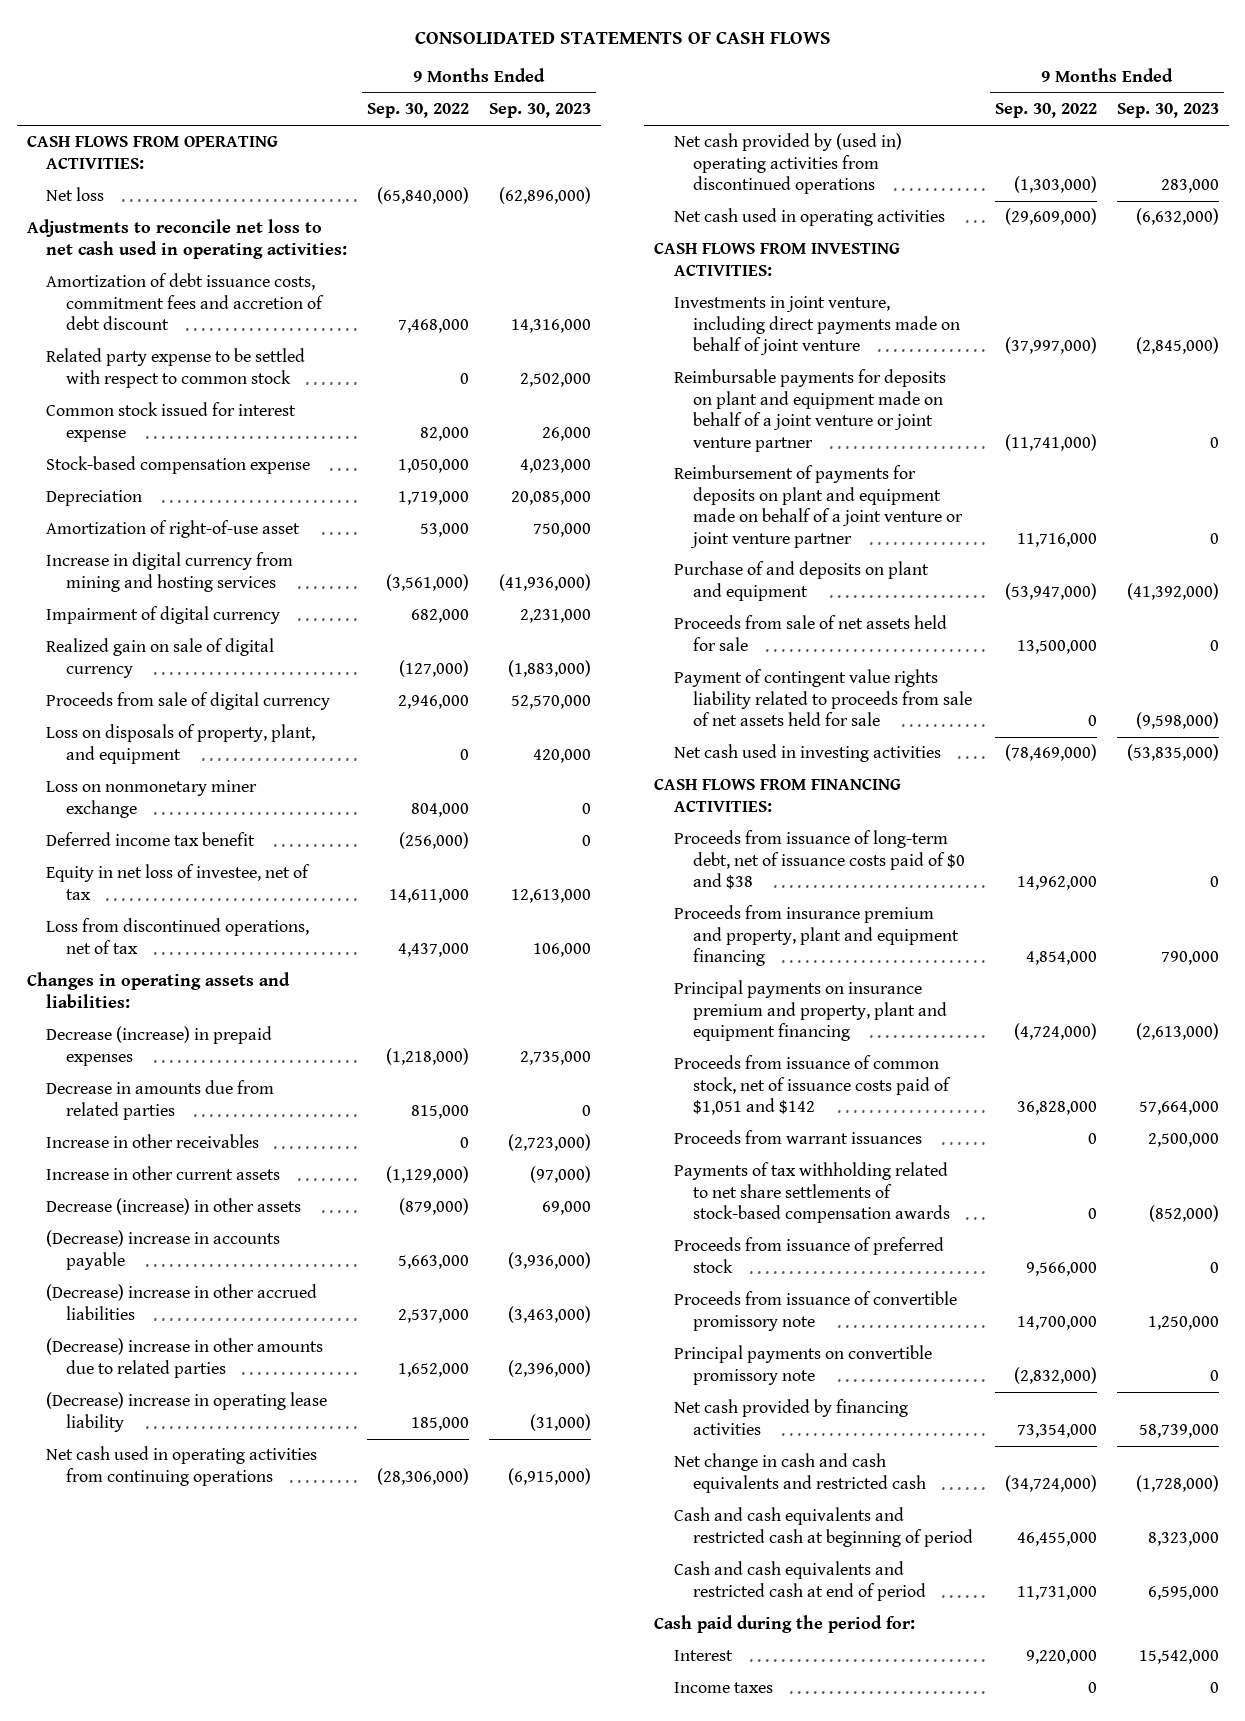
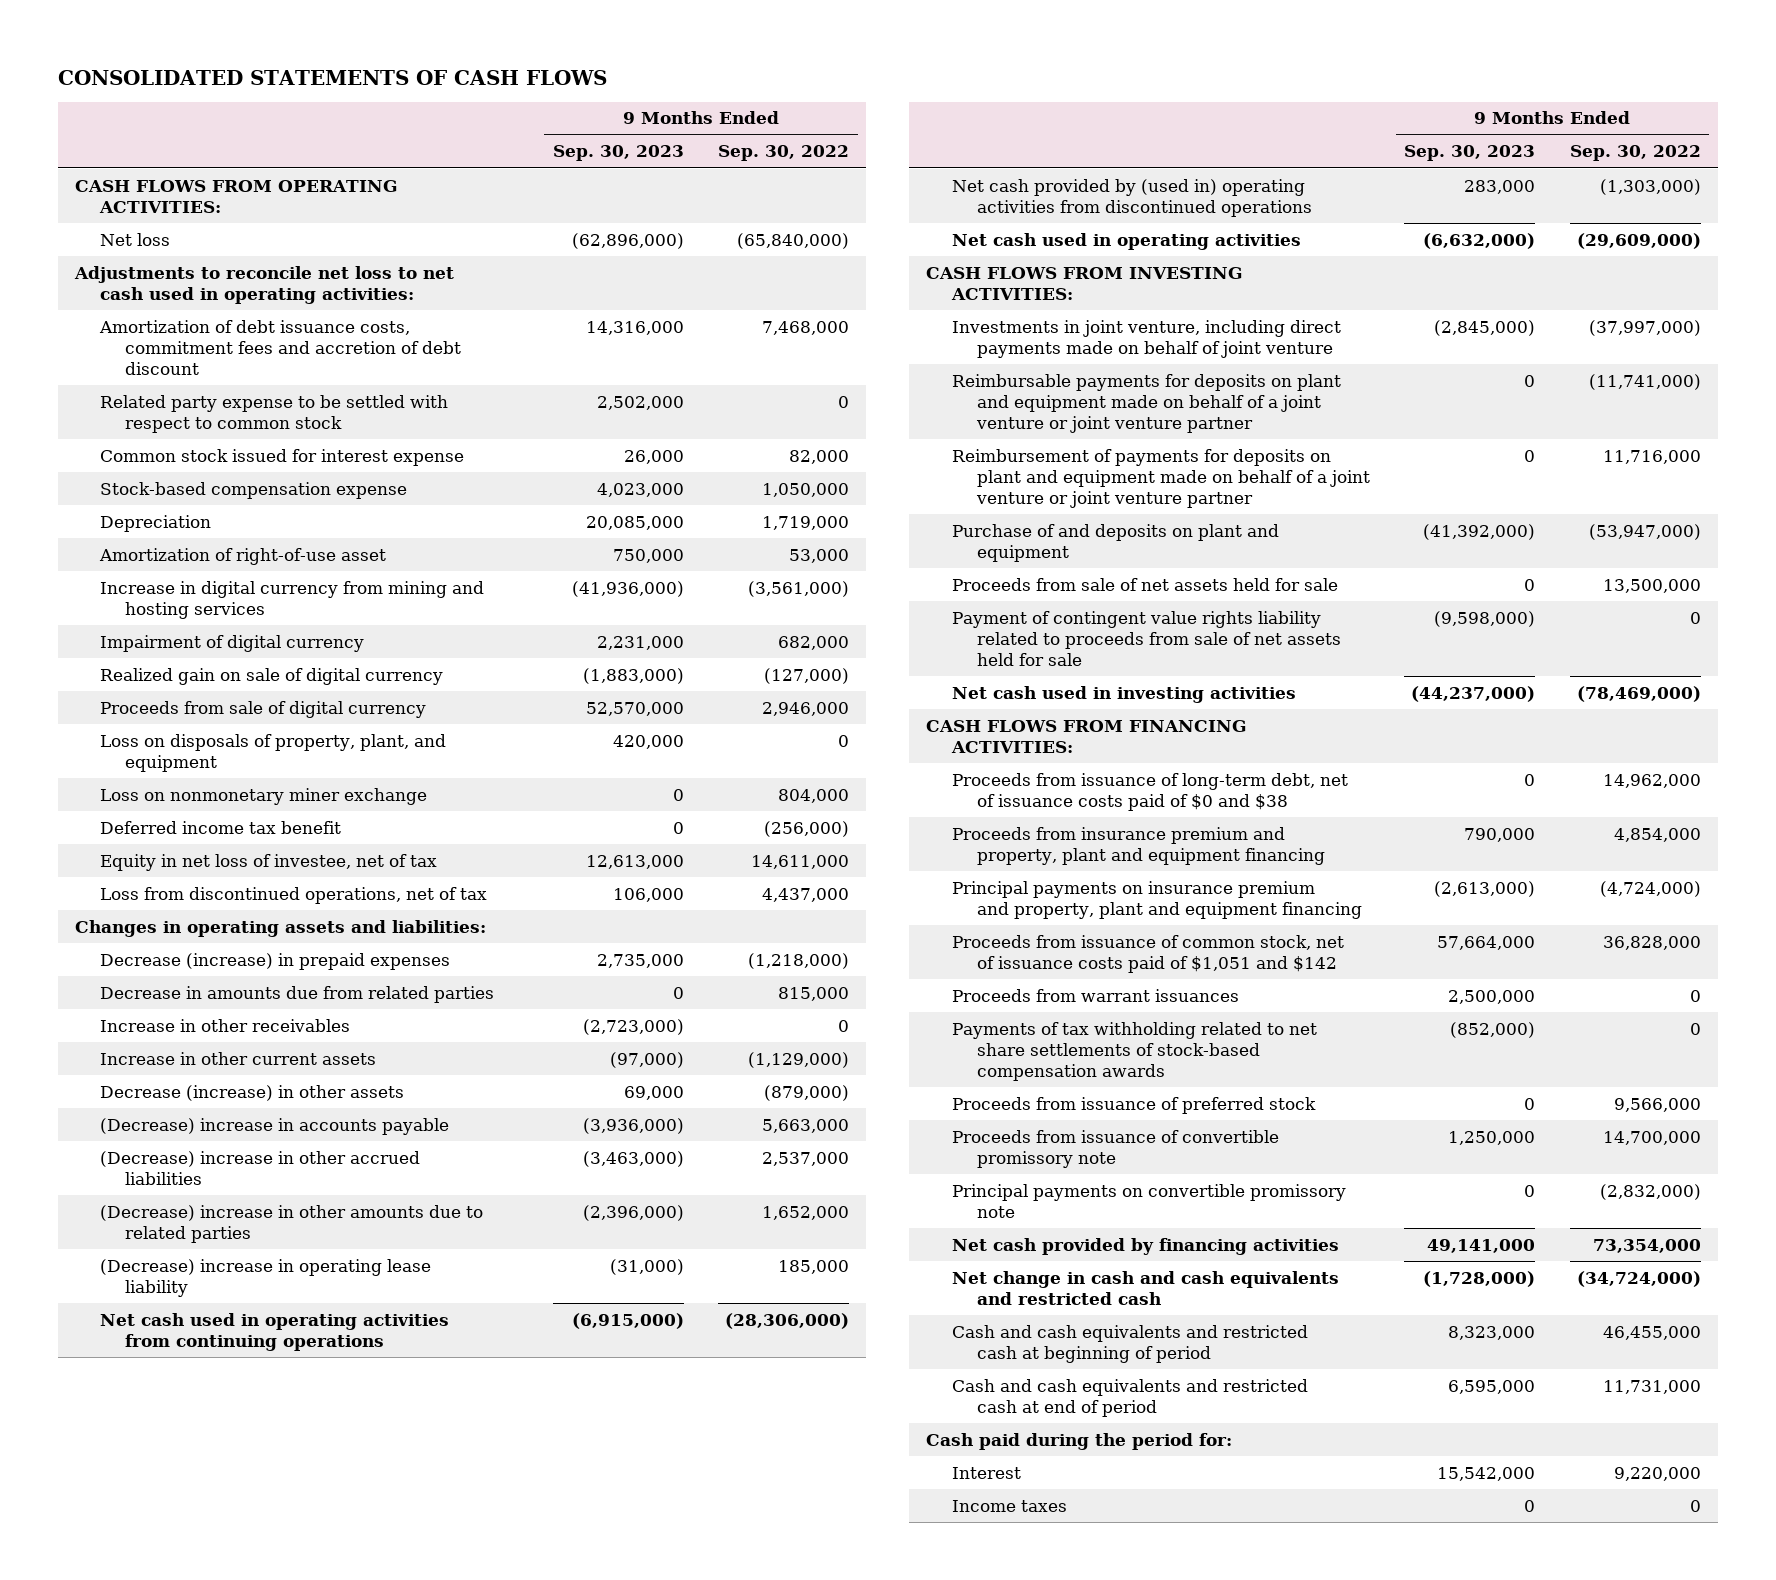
- | 9 Months Ended Sep. 30, 2022 | 9 Months Ended Sep. 30, 2023
+ | 9 Months Ended Sep. 30, 2023 | 9 Months Ended Sep. 30, 2022
- Net cash used in investing activities | (78,469,000) | (53,835,000)
+ Net cash used in investing activities | (44,237,000) | (78,469,000)
- Net cash provided by financing activities | 73,354,000 | 58,739,000
+ Net cash provided by financing activities | 49,141,000 | 73,354,000

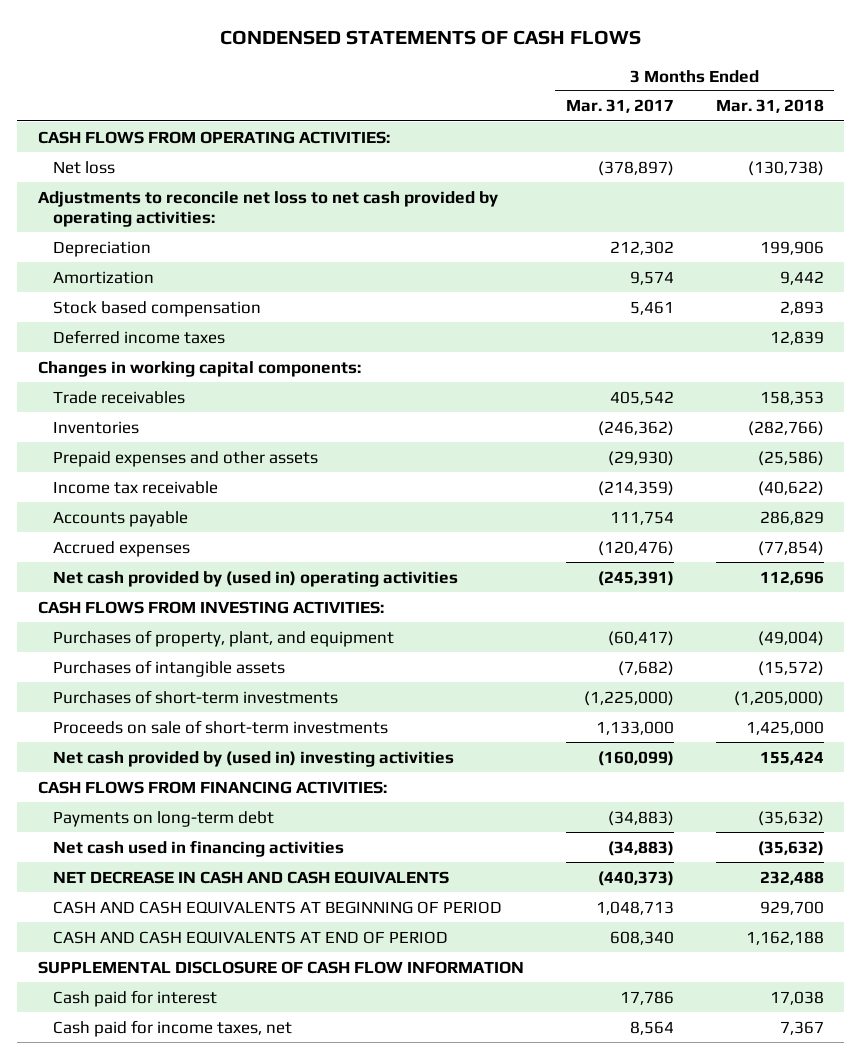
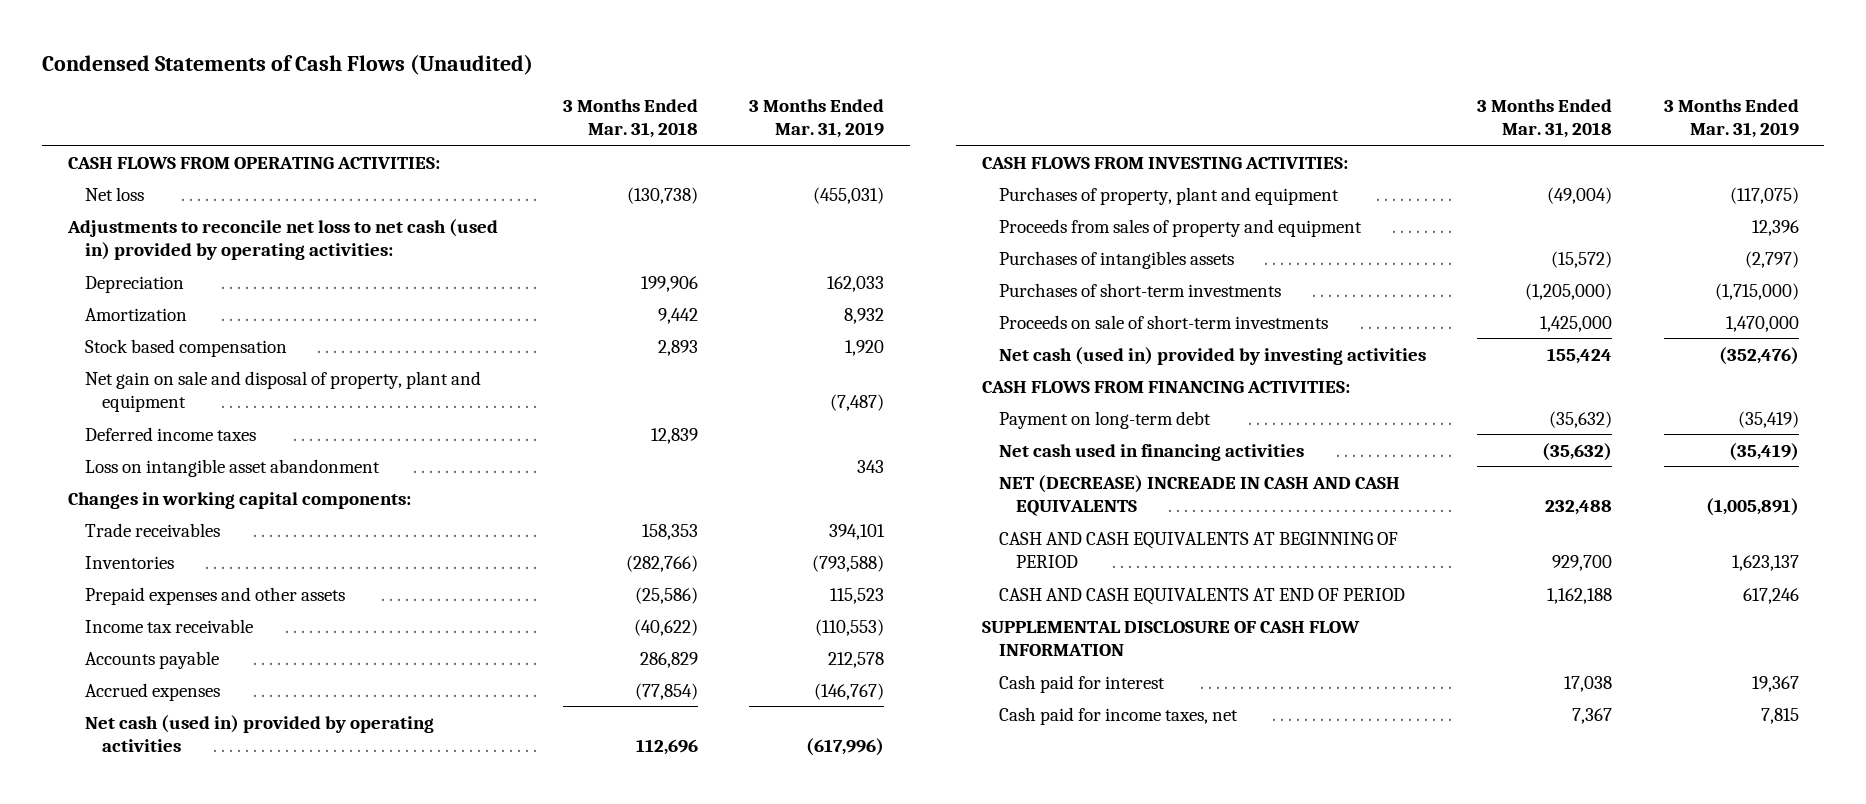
- CONDENSED STATEMENTS OF CASH FLOWS
+ Condensed Statements of Cash Flows (Unaudited)
- | 3 Months Ended Mar. 31, 2017 | 3 Months Ended Mar. 31, 2018
+ | 3 Months Ended Mar. 31, 2018 | 3 Months Ended Mar. 31, 2019
- Adjustments to reconcile net loss to net cash provided by operating activities:
+ Adjustments to reconcile net loss to net cash (used in) provided by operating activities:
+ Net gain on sale and disposal of property, plant and equipment | | (7,487)
+ Loss on intangible asset abandonment | | 343
- Net cash provided by (used in) operating activities | (245,391) | 112,696
+ Net cash (used in) provided by operating activities | 112,696 | (617,996)
- Purchases of property, plant, and equipment | (60,417) | (49,004)
- Purchases of intangible assets | (7,682) | (15,572)
+ Purchases of property, plant and equipment | (49,004) | (117,075)
+ Proceeds from sales of property and equipment | | 12,396
+ Purchases of intangibles assets | (15,572) | (2,797)
- Net cash provided by (used in) investing activities | (160,099) | 155,424
+ Net cash (used in) provided by investing activities | 155,424 | (352,476)
- Payments on long-term debt | (34,883) | (35,632)
+ Payment on long-term debt | (35,632) | (35,419)
- NET DECREASE IN CASH AND CASH EQUIVALENTS | (440,373) | 232,488
+ NET (DECREASE) INCREADE IN CASH AND CASH EQUIVALENTS | 232,488 | (1,005,891)

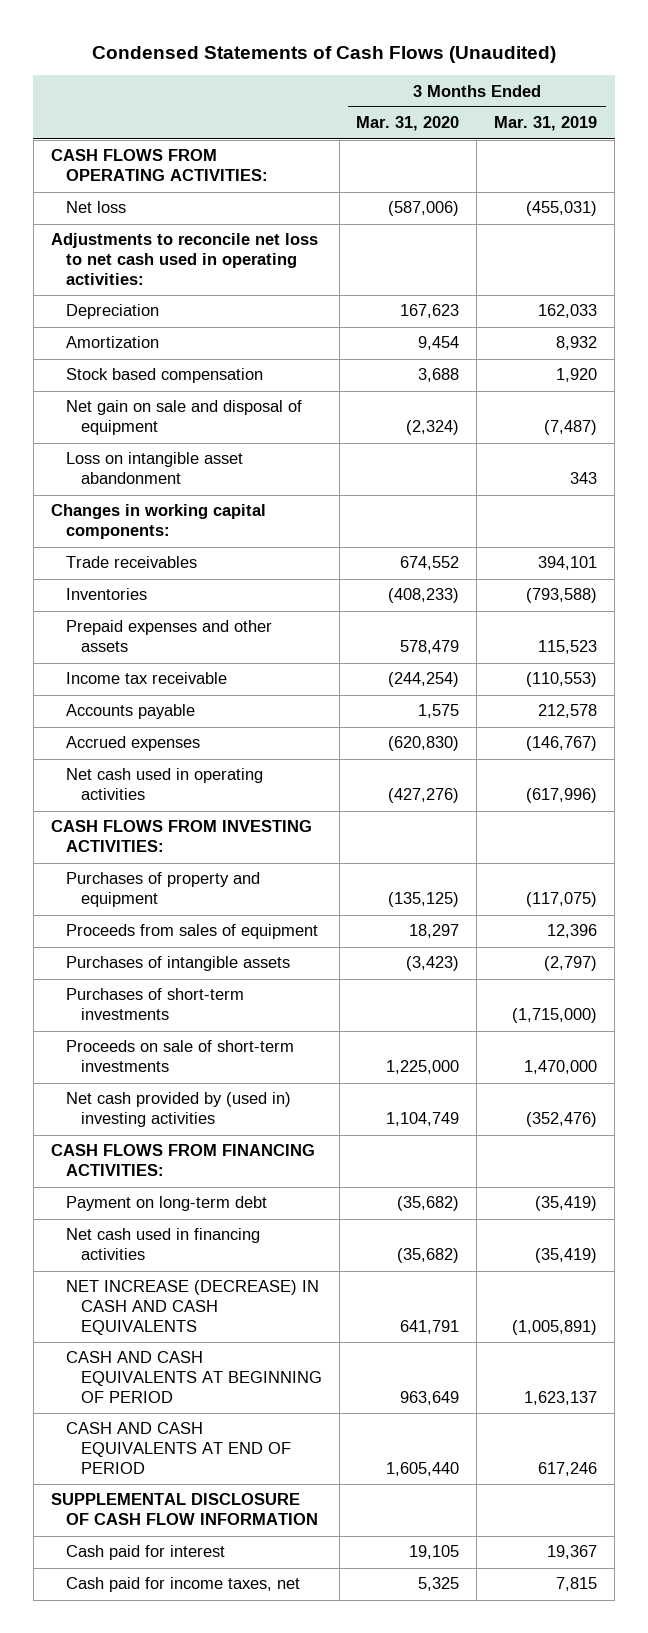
- | 3 Months Ended Mar. 31, 2018 | 3 Months Ended Mar. 31, 2019
+ | 3 Months Ended Mar. 31, 2020 | 3 Months Ended Mar. 31, 2019
- Adjustments to reconcile net loss to net cash (used in) provided by operating activities:
+ Adjustments to reconcile net loss to net cash used in operating activities:
- Net gain on sale and disposal of property, plant and equipment | | (7,487)
- Deferred income taxes | 12,839 |
+ Net gain on sale and disposal of equipment | (2,324) | (7,487)
- Net cash (used in) provided by operating activities | 112,696 | (617,996)
+ Net cash used in operating activities | (427,276) | (617,996)
- Purchases of property, plant and equipment | (49,004) | (117,075)
- Proceeds from sales of property and equipment | | 12,396
- Purchases of intangibles assets | (15,572) | (2,797)
+ Purchases of property and equipment | (135,125) | (117,075)
+ Proceeds from sales of equipment | 18,297 | 12,396
+ Purchases of intangible assets | (3,423) | (2,797)
- Net cash (used in) provided by investing activities | 155,424 | (352,476)
+ Net cash provided by (used in) investing activities | 1,104,749 | (352,476)
- NET (DECREASE) INCREADE IN CASH AND CASH EQUIVALENTS | 232,488 | (1,005,891)
+ NET INCREASE (DECREASE) IN CASH AND CASH EQUIVALENTS | 641,791 | (1,005,891)

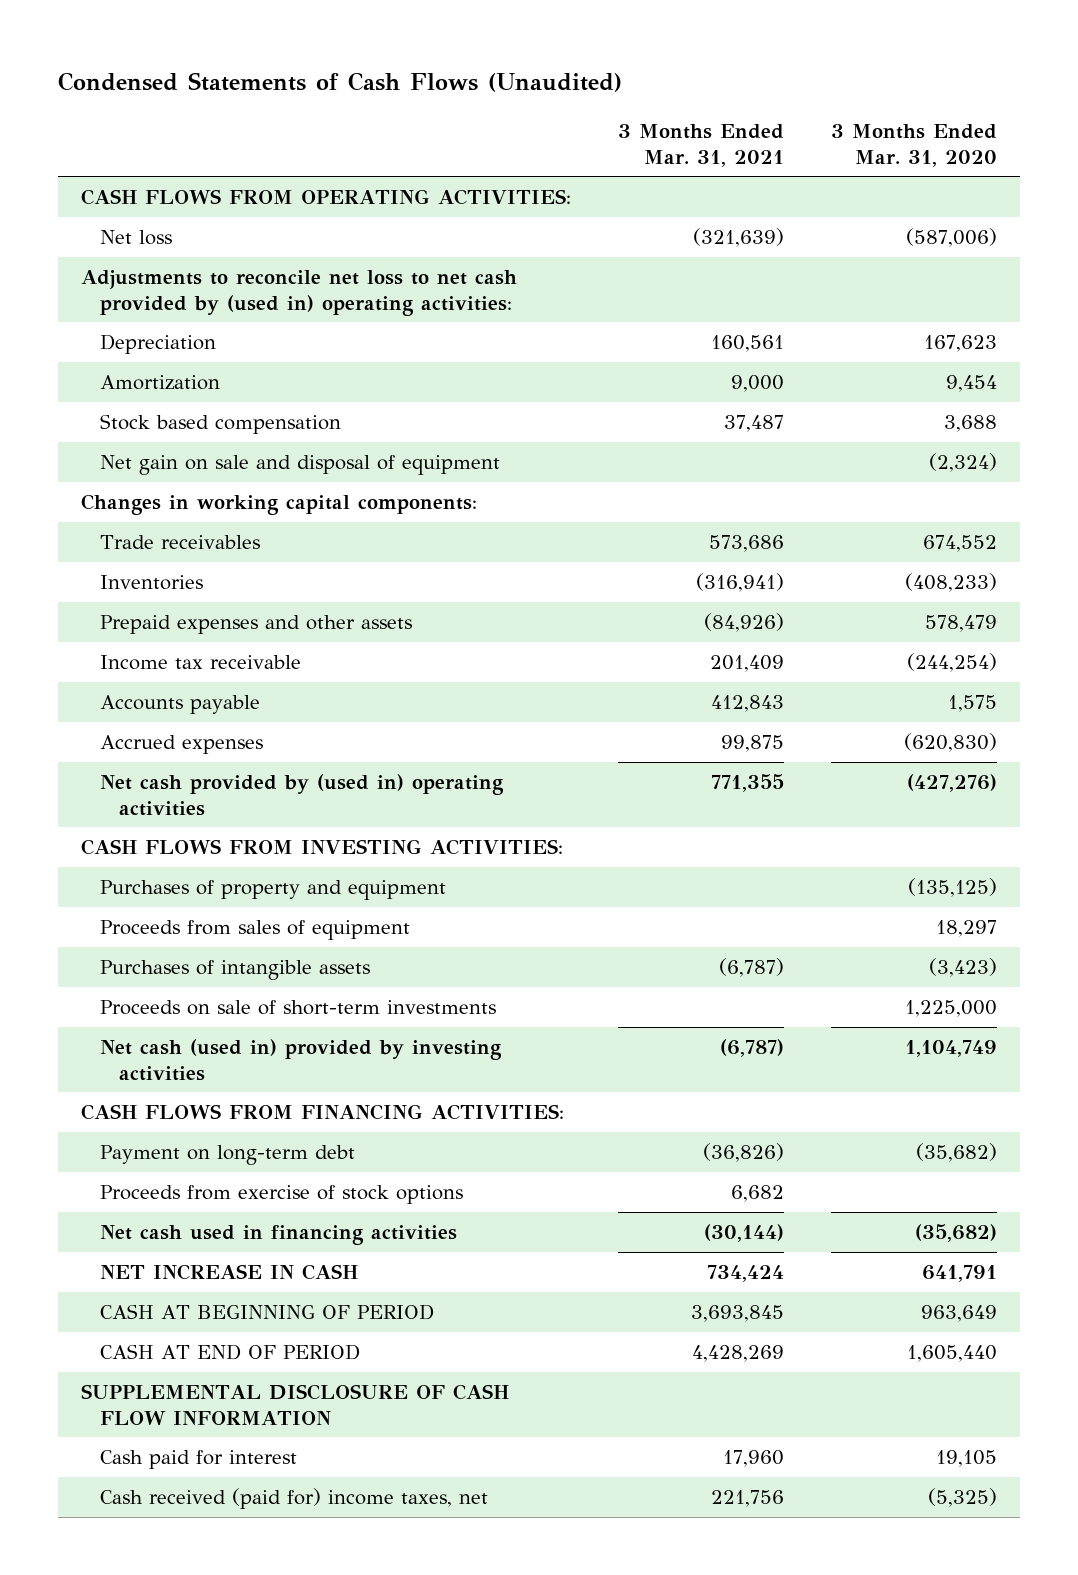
- | 3 Months Ended Mar. 31, 2020 | 3 Months Ended Mar. 31, 2019
+ | 3 Months Ended Mar. 31, 2021 | 3 Months Ended Mar. 31, 2020
- Adjustments to reconcile net loss to net cash used in operating activities:
+ Adjustments to reconcile net loss to net cash provided by (used in) operating activities:
- Loss on intangible asset abandonment | | 343
- Net cash used in operating activities | (427,276) | (617,996)
+ Net cash provided by (used in) operating activities | 771,355 | (427,276)
- Purchases of short-term investments | | (1,715,000)
- Net cash provided by (used in) investing activities | 1,104,749 | (352,476)
+ Net cash (used in) provided by investing activities | (6,787) | 1,104,749
+ Proceeds from exercise of stock options | 6,682 |
- NET INCREASE (DECREASE) IN CASH AND CASH EQUIVALENTS | 641,791 | (1,005,891)
- CASH AND CASH EQUIVALENTS AT BEGINNING OF PERIOD | 963,649 | 1,623,137
- CASH AND CASH EQUIVALENTS AT END OF PERIOD | 1,605,440 | 617,246
+ NET INCREASE IN CASH | 734,424 | 641,791
+ CASH AT BEGINNING OF PERIOD | 3,693,845 | 963,649
+ CASH AT END OF PERIOD | 4,428,269 | 1,605,440
- Cash paid for income taxes, net | 5,325 | 7,815
+ Cash received (paid for) income taxes, net | 221,756 | (5,325)

